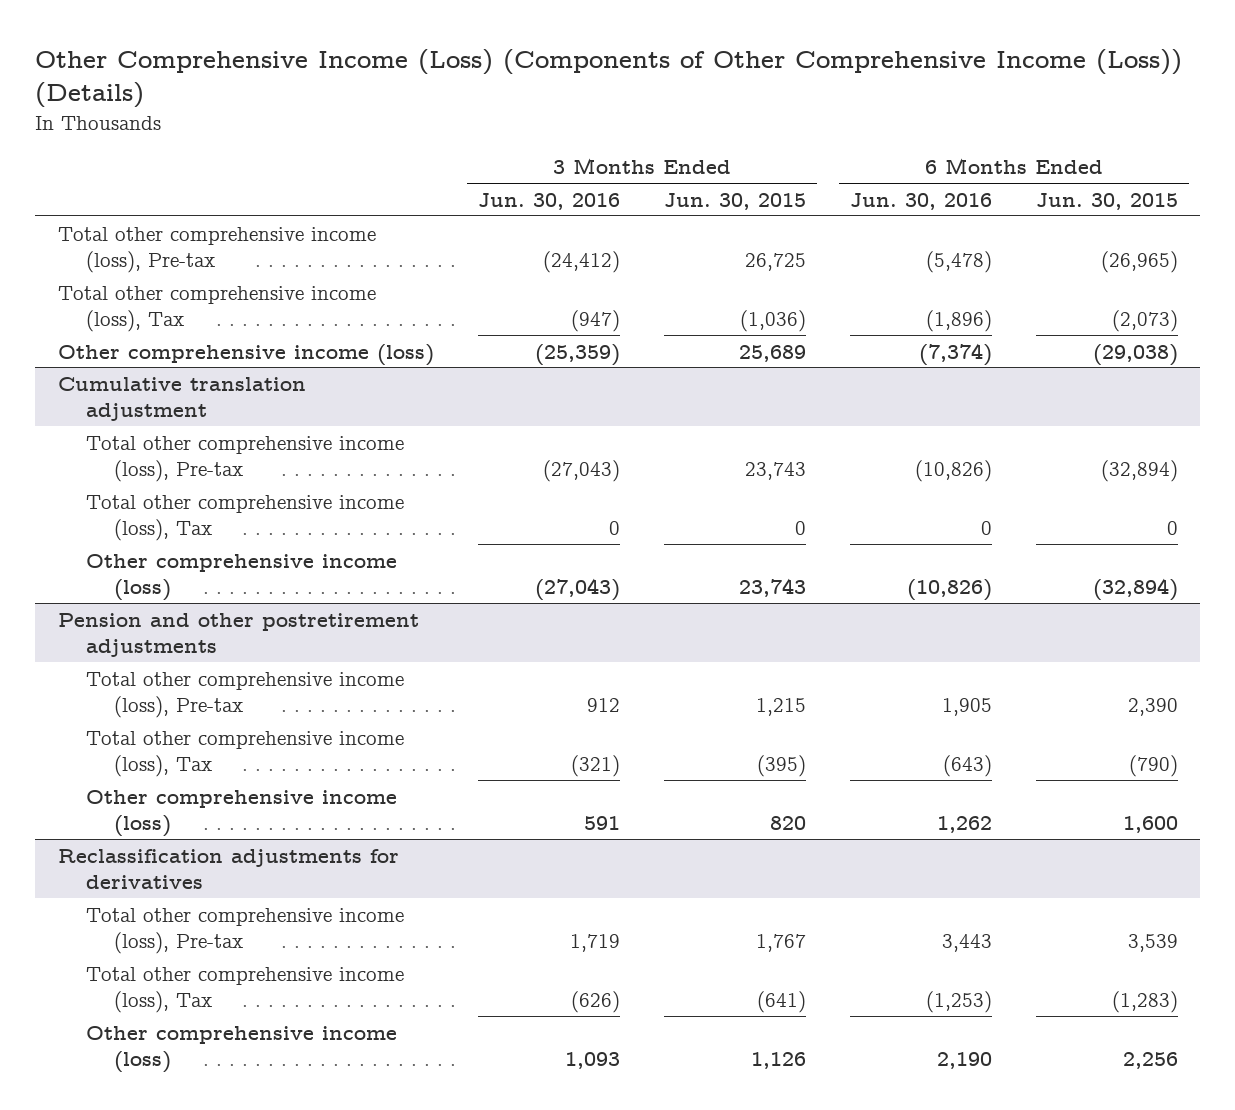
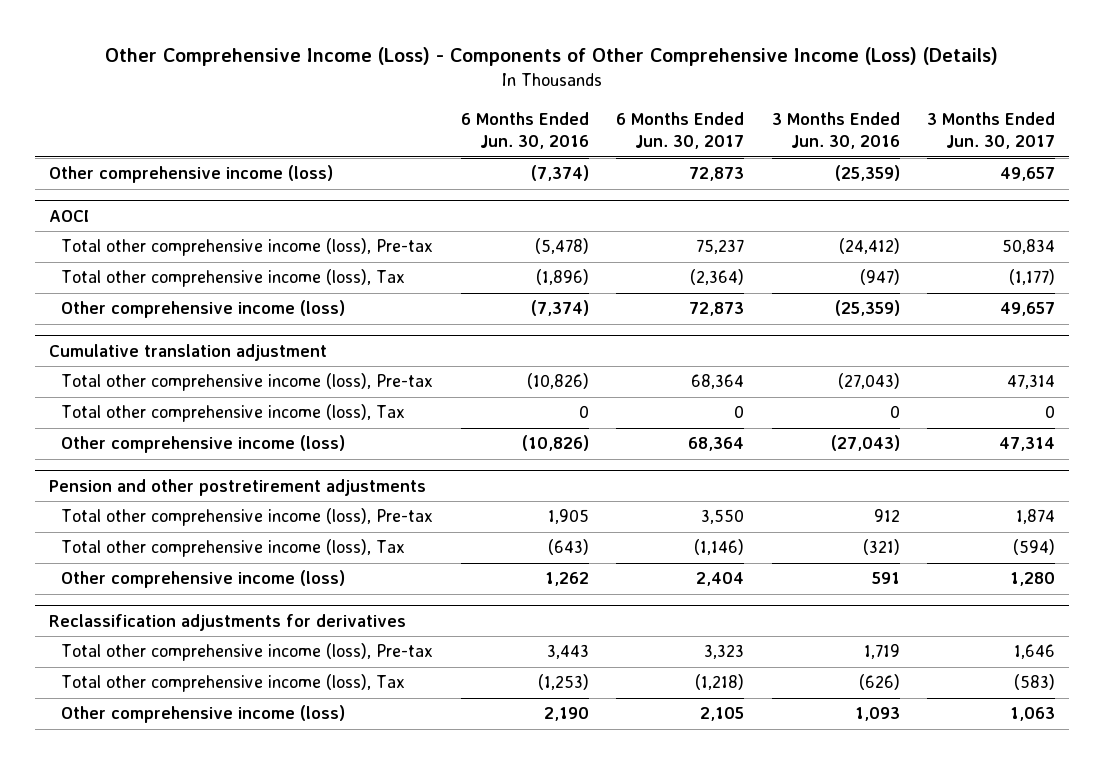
- Other Comprehensive Income (Loss) (Components of Other Comprehensive Income (Loss)) (Details)
+ Other Comprehensive Income (Loss) - Components of Other Comprehensive Income (Loss) (Details)
- | 3 Months Ended Jun. 30, 2016 | 3 Months Ended Jun. 30, 2015 | 6 Months Ended Jun. 30, 2016 | 6 Months Ended Jun. 30, 2015
+ | 6 Months Ended Jun. 30, 2016 | 6 Months Ended Jun. 30, 2017 | 3 Months Ended Jun. 30, 2016 | 3 Months Ended Jun. 30, 2017
+ Other comprehensive income (loss) | (7,374) | 72,873 | (25,359) | 49,657
+ AOCI

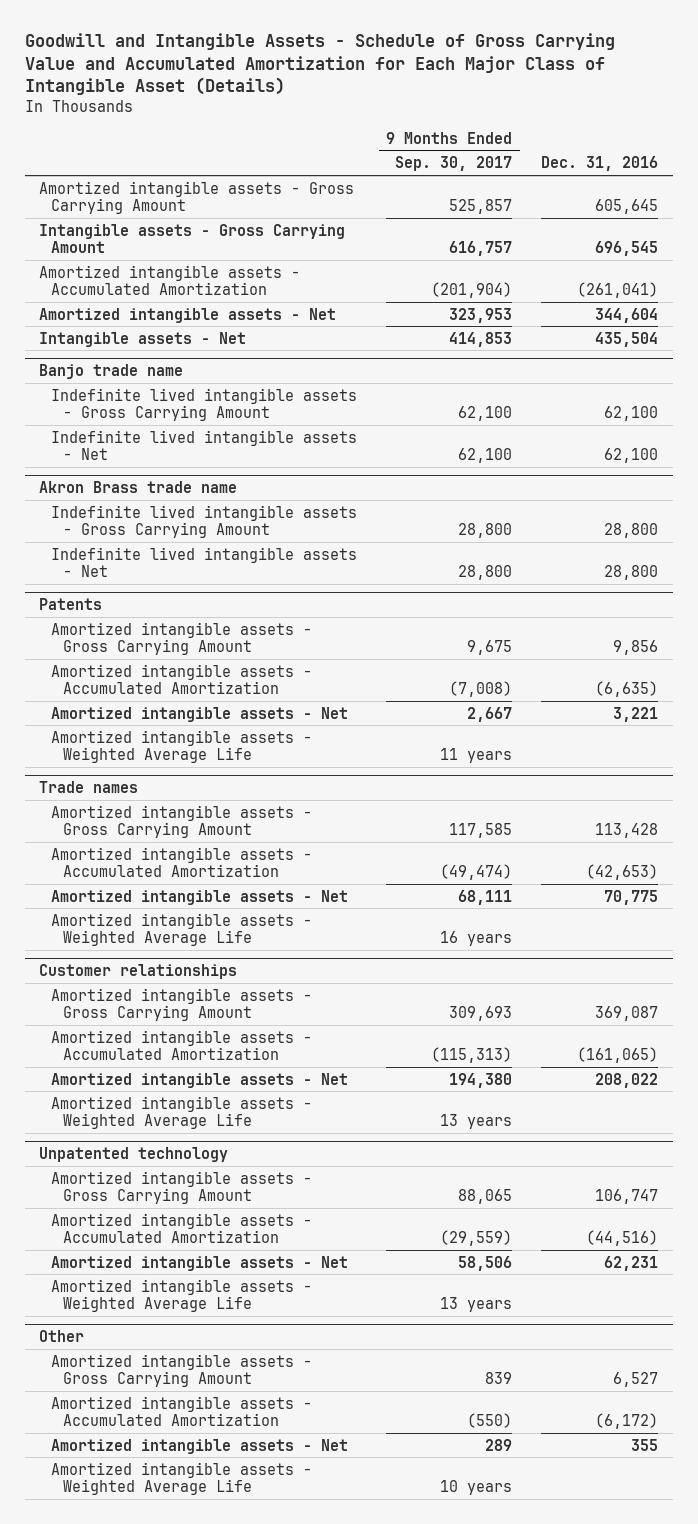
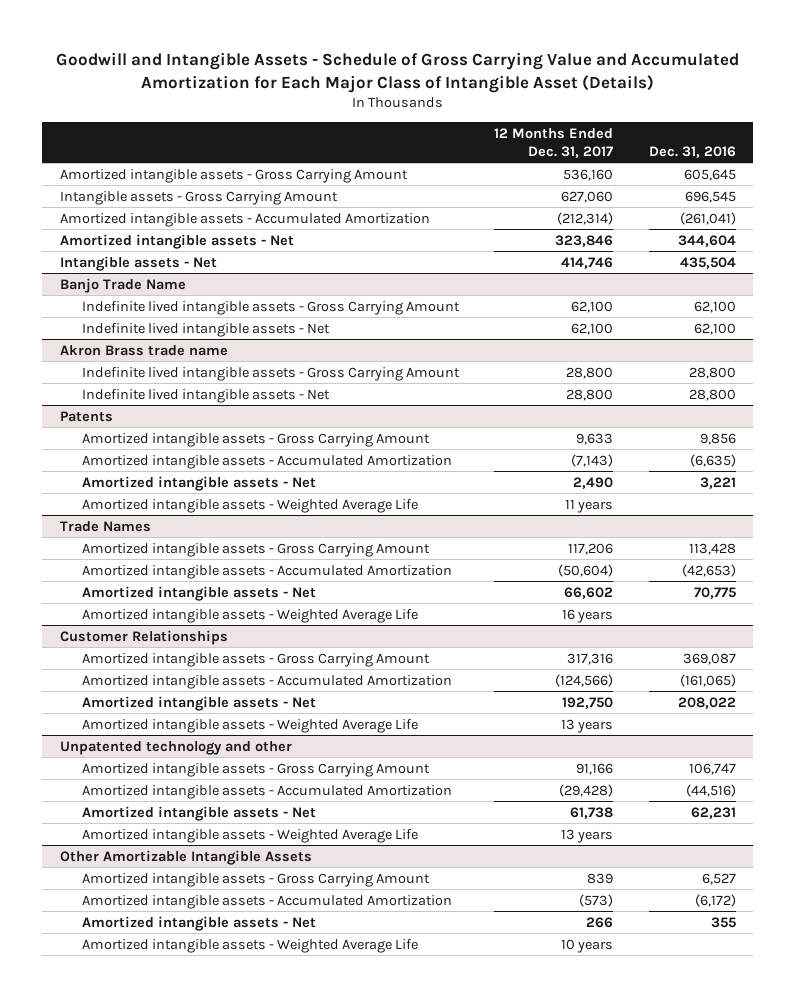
- | 9 Months Ended Sep. 30, 2017 | Dec. 31, 2016
+ | 12 Months Ended Dec. 31, 2017 | Dec. 31, 2016
- Banjo trade name
+ Banjo Trade Name
- Trade names
+ Trade Names
- Customer relationships
+ Customer Relationships
- Unpatented technology
+ Unpatented technology and other
- Other
+ Other Amortizable Intangible Assets

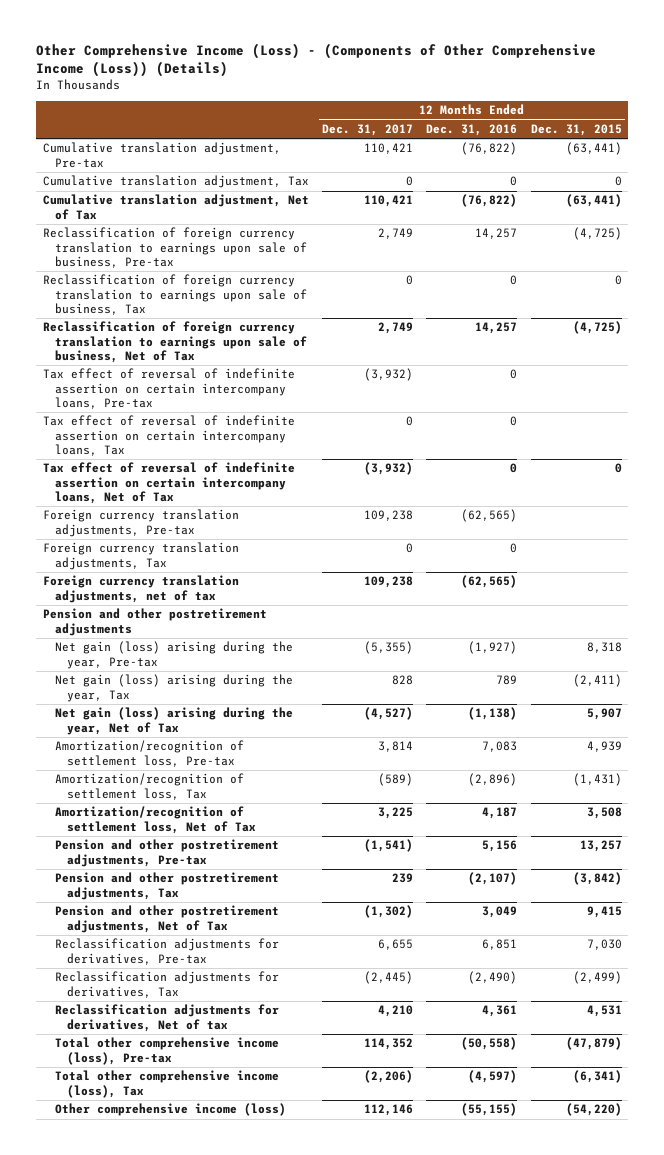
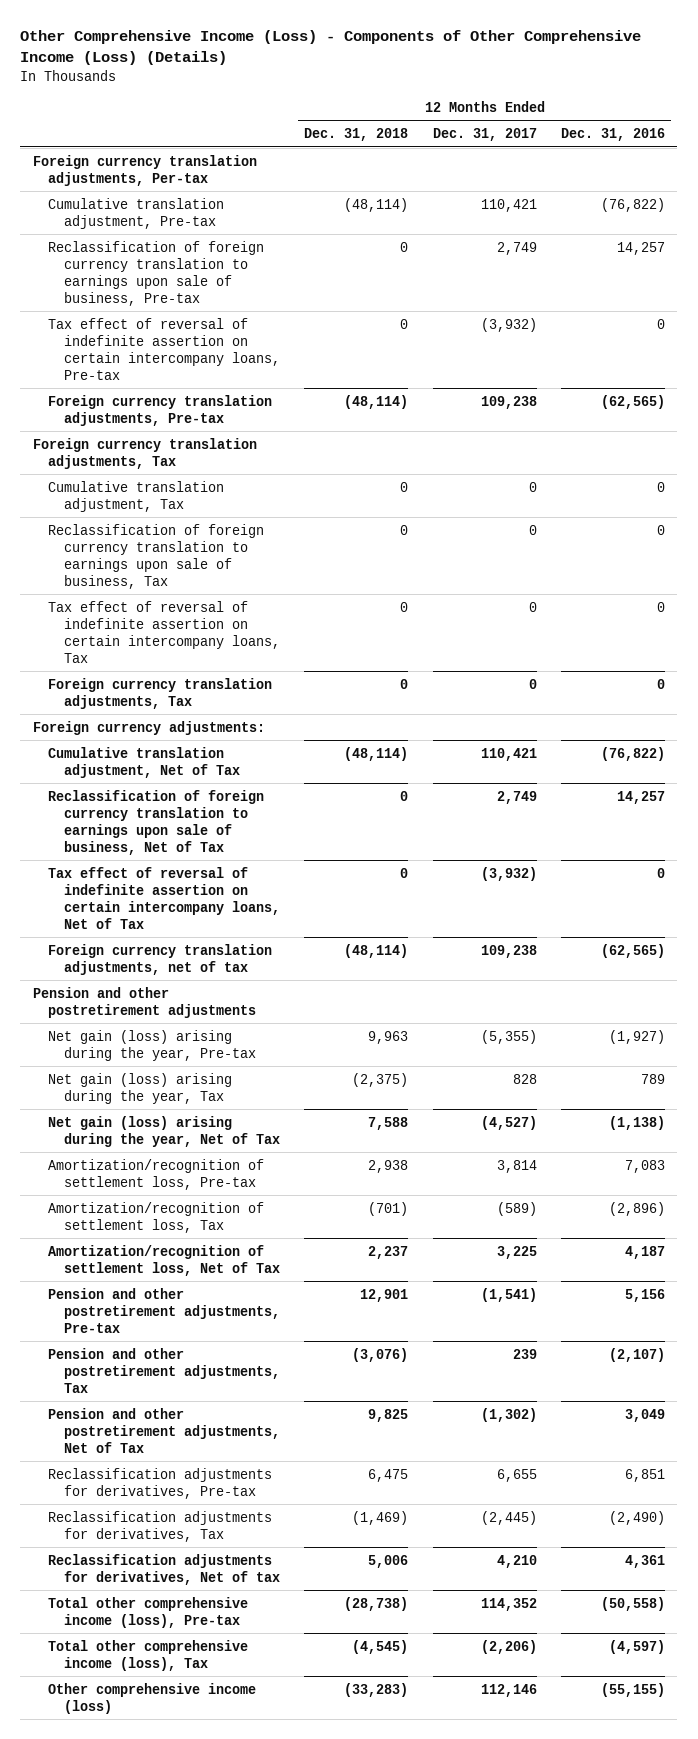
- Other Comprehensive Income (Loss) - (Components of Other Comprehensive Income (Loss)) (Details)
+ Other Comprehensive Income (Loss) - Components of Other Comprehensive Income (Loss) (Details)
- | 12 Months Ended Dec. 31, 2017 | 12 Months Ended Dec. 31, 2016 | 12 Months Ended Dec. 31, 2015
+ | 12 Months Ended Dec. 31, 2018 | 12 Months Ended Dec. 31, 2017 | 12 Months Ended Dec. 31, 2016
+ Foreign currency translation adjustments, Per-tax
+ Foreign currency translation adjustments, Tax
moved down: Cumulative translation adjustment, Tax | 0 | 0 | 0
moved down: Reclassification of foreign currency translation to earnings upon sale of business, Tax | 0 | 0 | 0
moved down: Tax effect of reversal of indefinite assertion on certain intercompany loans, Tax | 0 | 0 | 0
+ Foreign currency adjustments:
moved down: Cumulative translation adjustment, Net of Tax | (48,114) | 110,421 | (76,822)
moved down: Reclassification of foreign currency translation to earnings upon sale of business, Net of Tax | 0 | 2,749 | 14,257
moved down: Tax effect of reversal of indefinite assertion on certain intercompany loans, Net of Tax | 0 | (3,932) | 0

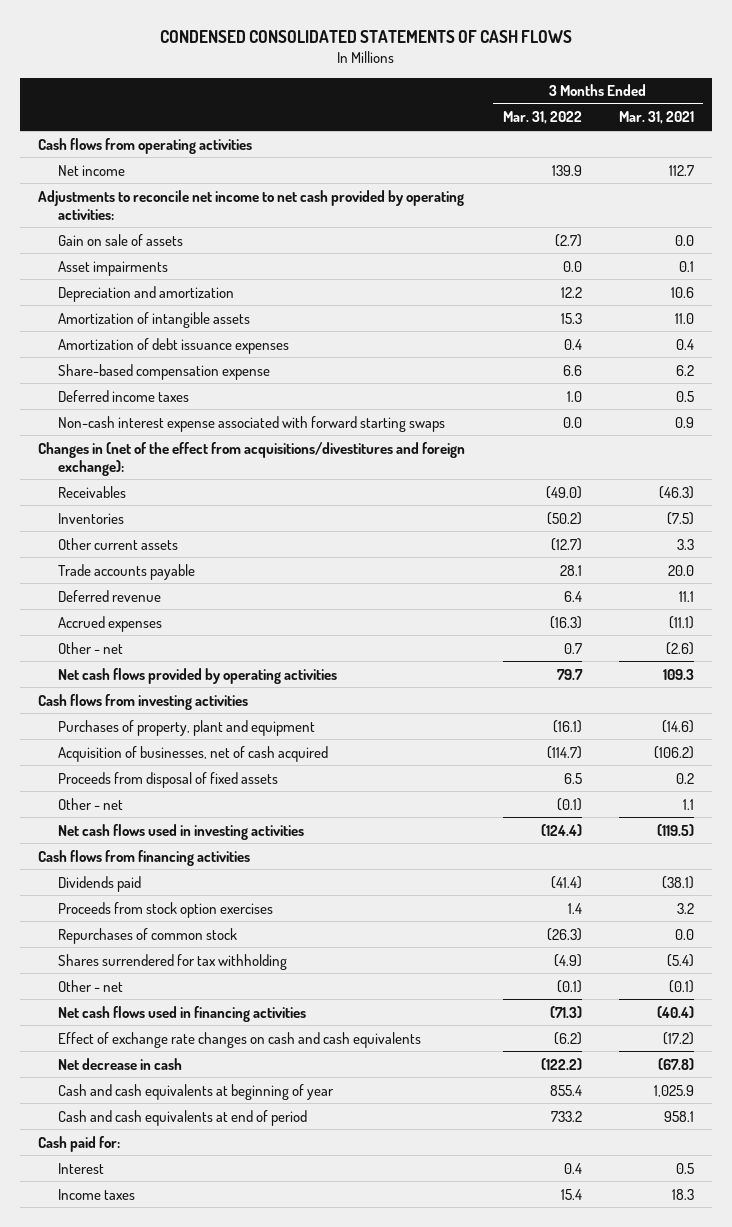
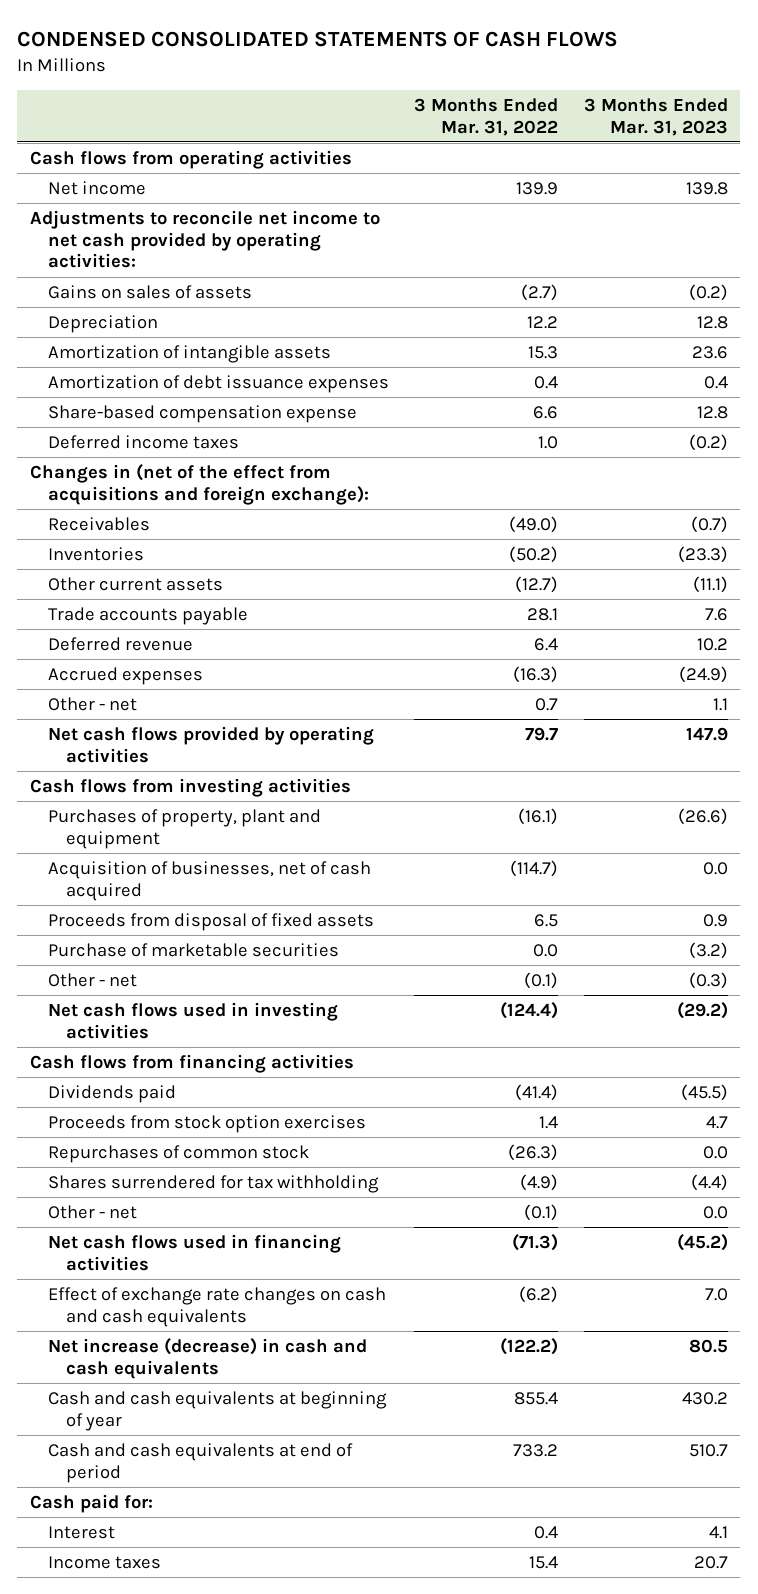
- | 3 Months Ended Mar. 31, 2022 | 3 Months Ended Mar. 31, 2021
+ | 3 Months Ended Mar. 31, 2022 | 3 Months Ended Mar. 31, 2023
- Gain on sale of assets | (2.7) | 0.0
- Asset impairments | 0.0 | 0.1
- Depreciation and amortization | 12.2 | 10.6
+ Gains on sales of assets | (2.7) | (0.2)
+ Depreciation | 12.2 | 12.8
- Non-cash interest expense associated with forward starting swaps | 0.0 | 0.9
- Changes in (net of the effect from acquisitions/divestitures and foreign exchange):
+ Changes in (net of the effect from acquisitions and foreign exchange):
+ Purchase of marketable securities | 0.0 | (3.2)
- Net decrease in cash | (122.2) | (67.8)
+ Net increase (decrease) in cash and cash equivalents | (122.2) | 80.5

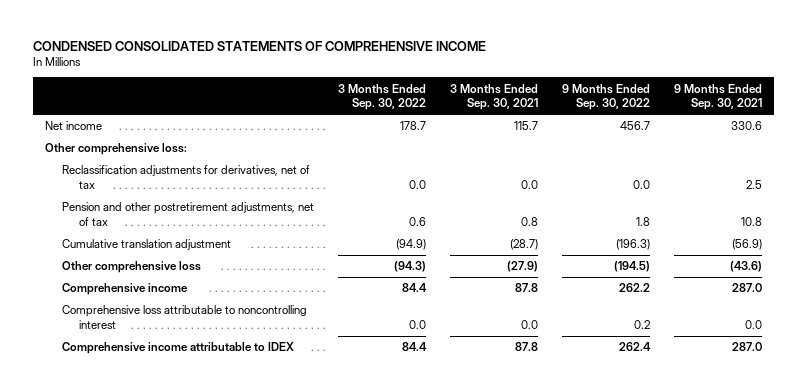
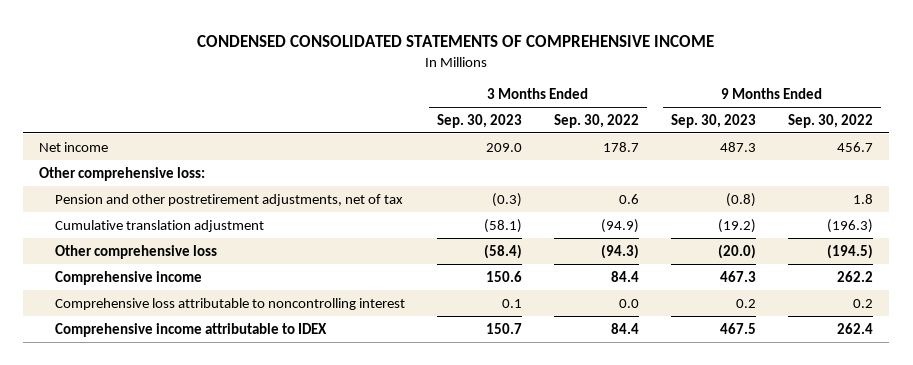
- | 3 Months Ended Sep. 30, 2022 | 3 Months Ended Sep. 30, 2021 | 9 Months Ended Sep. 30, 2022 | 9 Months Ended Sep. 30, 2021
+ | 3 Months Ended Sep. 30, 2023 | 3 Months Ended Sep. 30, 2022 | 9 Months Ended Sep. 30, 2023 | 9 Months Ended Sep. 30, 2022
- Reclassification adjustments for derivatives, net of tax | 0.0 | 0.0 | 0.0 | 2.5

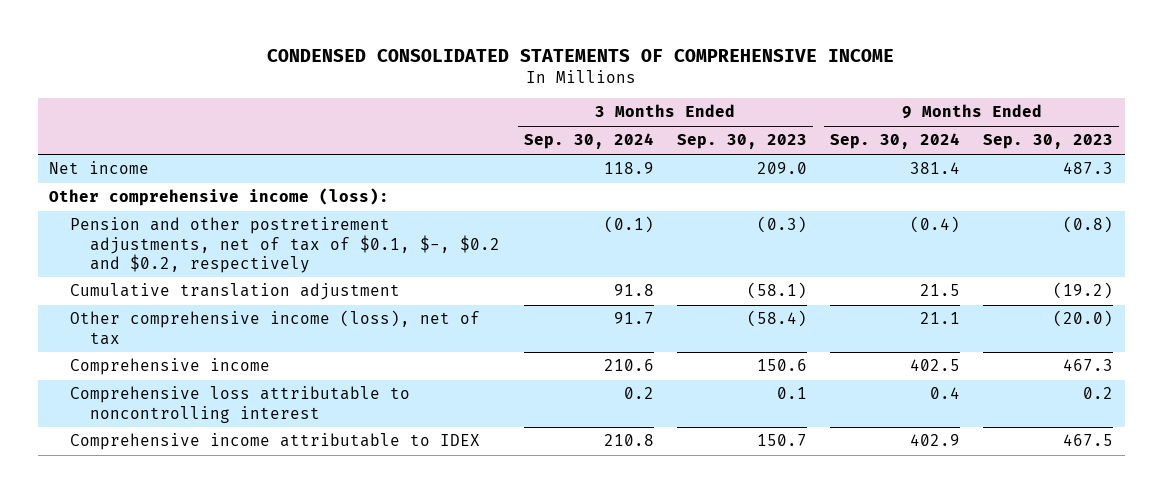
- | 3 Months Ended Sep. 30, 2023 | 3 Months Ended Sep. 30, 2022 | 9 Months Ended Sep. 30, 2023 | 9 Months Ended Sep. 30, 2022
+ | 3 Months Ended Sep. 30, 2024 | 3 Months Ended Sep. 30, 2023 | 9 Months Ended Sep. 30, 2024 | 9 Months Ended Sep. 30, 2023
- Other comprehensive loss:
- Pension and other postretirement adjustments, net of tax | (0.3) | 0.6 | (0.8) | 1.8
+ Other comprehensive income (loss):
+ Pension and other postretirement adjustments, net of tax of $0.1, $-, $0.2 and $0.2, respectively | (0.1) | (0.3) | (0.4) | (0.8)
- Other comprehensive loss | (58.4) | (94.3) | (20.0) | (194.5)
+ Other comprehensive income (loss), net of tax | 91.7 | (58.4) | 21.1 | (20.0)

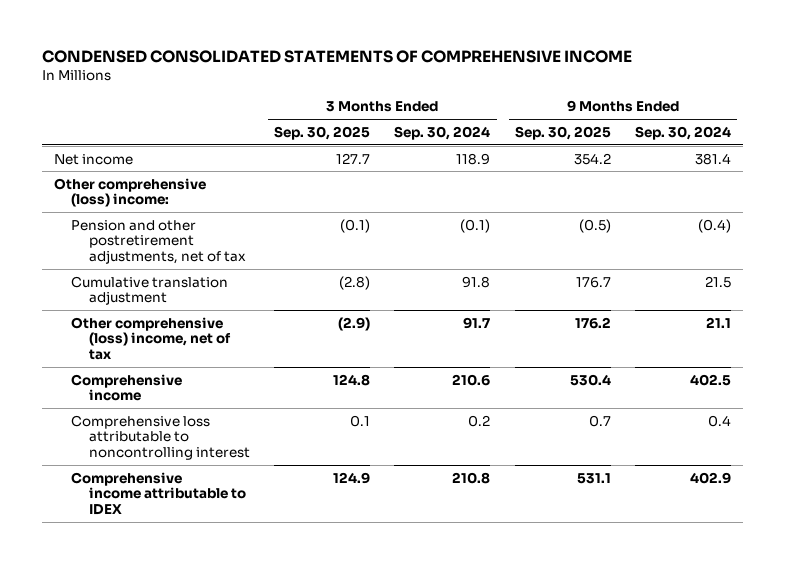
- | 3 Months Ended Sep. 30, 2024 | 3 Months Ended Sep. 30, 2023 | 9 Months Ended Sep. 30, 2024 | 9 Months Ended Sep. 30, 2023
+ | 3 Months Ended Sep. 30, 2025 | 3 Months Ended Sep. 30, 2024 | 9 Months Ended Sep. 30, 2025 | 9 Months Ended Sep. 30, 2024
- Other comprehensive income (loss):
- Pension and other postretirement adjustments, net of tax of $0.1, $-, $0.2 and $0.2, respectively | (0.1) | (0.3) | (0.4) | (0.8)
+ Other comprehensive (loss) income:
+ Pension and other postretirement adjustments, net of tax | (0.1) | (0.1) | (0.5) | (0.4)
- Other comprehensive income (loss), net of tax | 91.7 | (58.4) | 21.1 | (20.0)
+ Other comprehensive (loss) income, net of tax | (2.9) | 91.7 | 176.2 | 21.1

